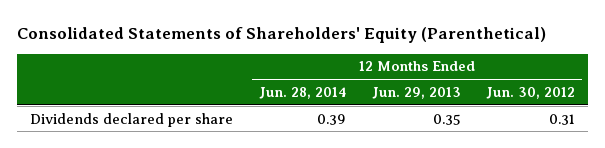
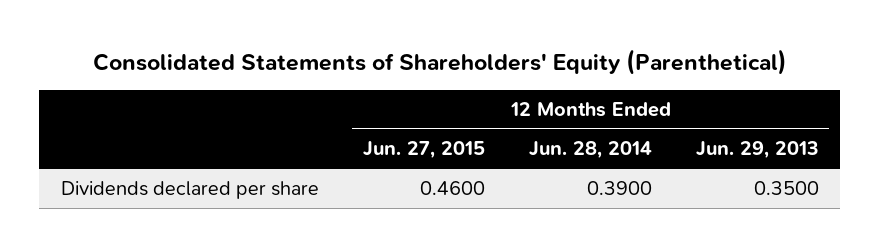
- | 12 Months Ended Jun. 28, 2014 | 12 Months Ended Jun. 29, 2013 | 12 Months Ended Jun. 30, 2012
+ | 12 Months Ended Jun. 27, 2015 | 12 Months Ended Jun. 28, 2014 | 12 Months Ended Jun. 29, 2013
- Dividends declared per share | 0.39 | 0.35 | 0.31
+ Dividends declared per share | 0.4600 | 0.3900 | 0.3500

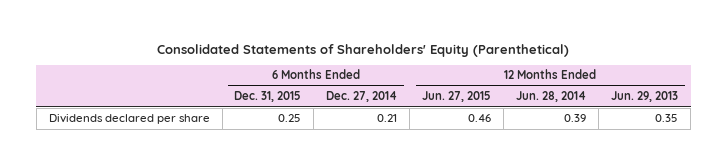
- | 12 Months Ended Jun. 27, 2015 | 12 Months Ended Jun. 28, 2014 | 12 Months Ended Jun. 29, 2013
+ | 6 Months Ended Dec. 31, 2015 | 6 Months Ended Dec. 27, 2014 | 12 Months Ended Jun. 27, 2015 | 12 Months Ended Jun. 28, 2014 | 12 Months Ended Jun. 29, 2013
- Dividends declared per share | 0.4600 | 0.3900 | 0.3500
+ Dividends declared per share | 0.25 | 0.21 | 0.46 | 0.39 | 0.35

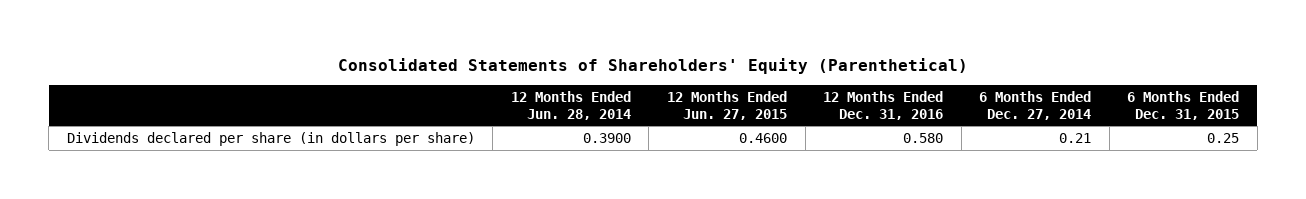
- | 6 Months Ended Dec. 31, 2015 | 6 Months Ended Dec. 27, 2014 | 12 Months Ended Jun. 27, 2015 | 12 Months Ended Jun. 28, 2014 | 12 Months Ended Jun. 29, 2013
+ | 12 Months Ended Jun. 28, 2014 | 12 Months Ended Jun. 27, 2015 | 12 Months Ended Dec. 31, 2016 | 6 Months Ended Dec. 27, 2014 | 6 Months Ended Dec. 31, 2015
- Dividends declared per share | 0.25 | 0.21 | 0.46 | 0.39 | 0.35
+ Dividends declared per share (in dollars per share) | 0.3900 | 0.4600 | 0.580 | 0.21 | 0.25

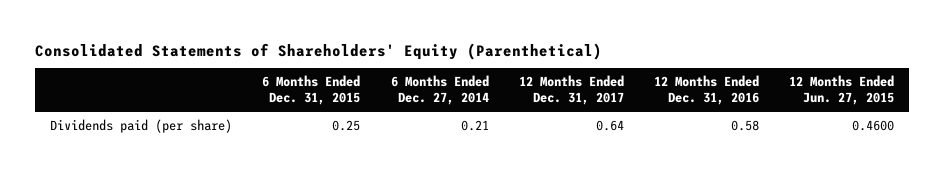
- | 12 Months Ended Jun. 28, 2014 | 12 Months Ended Jun. 27, 2015 | 12 Months Ended Dec. 31, 2016 | 6 Months Ended Dec. 27, 2014 | 6 Months Ended Dec. 31, 2015
+ | 6 Months Ended Dec. 31, 2015 | 6 Months Ended Dec. 27, 2014 | 12 Months Ended Dec. 31, 2017 | 12 Months Ended Dec. 31, 2016 | 12 Months Ended Jun. 27, 2015
- Dividends declared per share (in dollars per share) | 0.3900 | 0.4600 | 0.580 | 0.21 | 0.25
+ Dividends paid (per share) | 0.25 | 0.21 | 0.64 | 0.58 | 0.4600

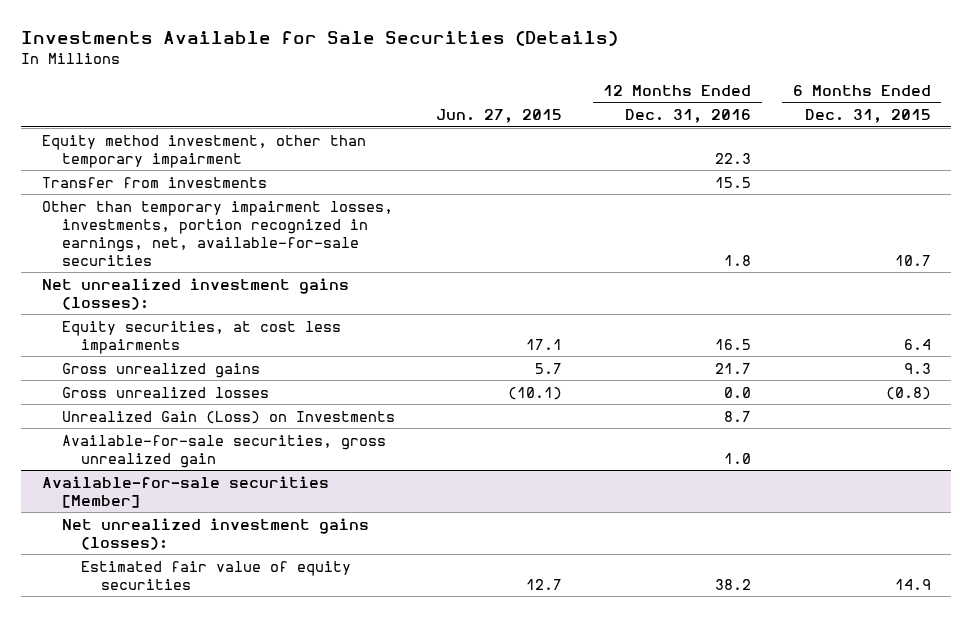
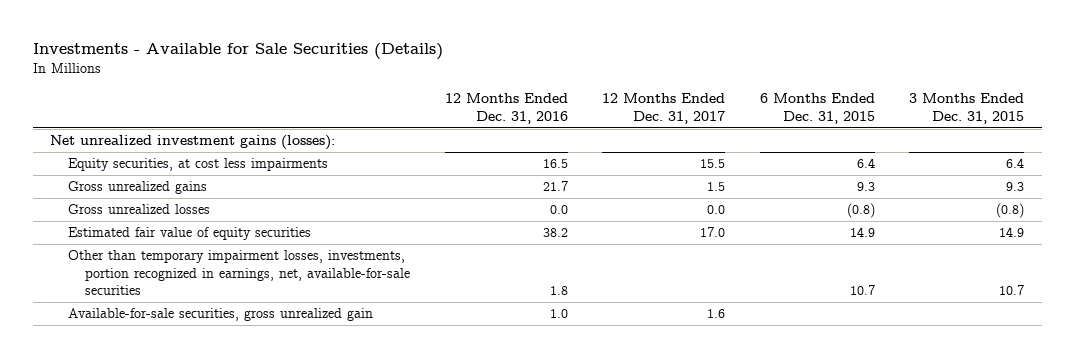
- Investments Available for Sale Securities (Details)
+ Investments - Available for Sale Securities (Details)
- | Jun. 27, 2015 | 12 Months Ended Dec. 31, 2016 | 6 Months Ended Dec. 31, 2015
+ | 12 Months Ended Dec. 31, 2016 | 12 Months Ended Dec. 31, 2017 | 6 Months Ended Dec. 31, 2015 | 3 Months Ended Dec. 31, 2015
- Equity method investment, other than temporary impairment | | 22.3 |
- Transfer from investments | | 15.5 |
- Unrealized Gain (Loss) on Investments | | 8.7 |
- Available-for-sale securities [Member]
- Net unrealized investment gains (losses):
moved down: Other than temporary impairment losses, investments, portion recognized in earnings, net, available-for-sale securities | 1.8 | | 10.7 | 10.7
moved down: Available-for-sale securities, gross unrealized gain | 1.0 | 1.6 | |

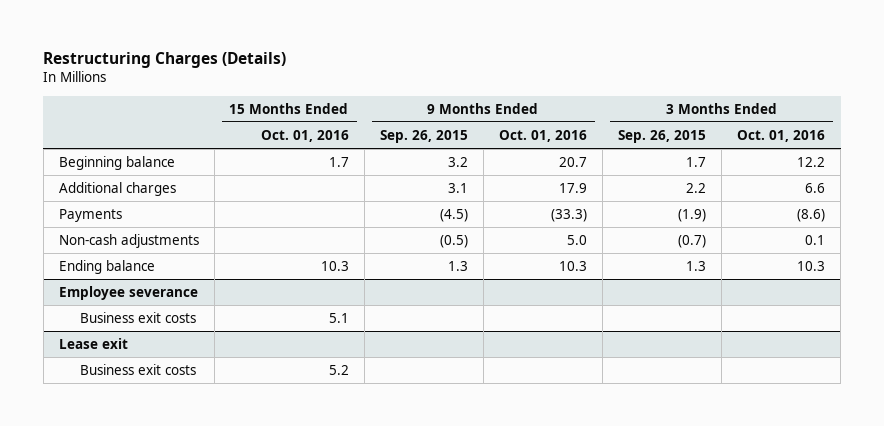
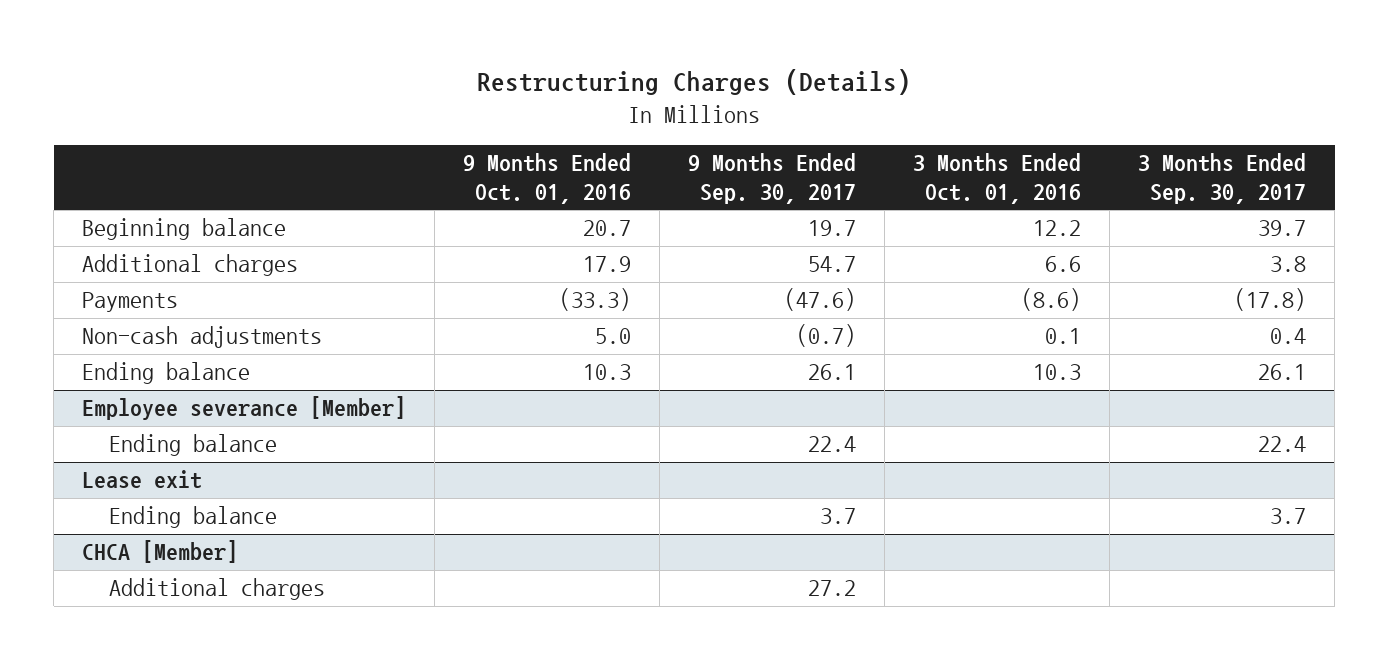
- | 15 Months Ended Oct. 01, 2016 | 9 Months Ended Sep. 26, 2015 | 9 Months Ended Oct. 01, 2016 | 3 Months Ended Sep. 26, 2015 | 3 Months Ended Oct. 01, 2016
+ | 9 Months Ended Oct. 01, 2016 | 9 Months Ended Sep. 30, 2017 | 3 Months Ended Oct. 01, 2016 | 3 Months Ended Sep. 30, 2017
- Employee severance
- Business exit costs | 5.1 | | | |
+ Employee severance [Member]
+ Ending balance | | 22.4 | | 22.4
@ Lease exit
- Business exit costs | 5.2 | | | |
+ Ending balance | | 3.7 | | 3.7
+ CHCA [Member]
+ Additional charges | | 27.2 | |

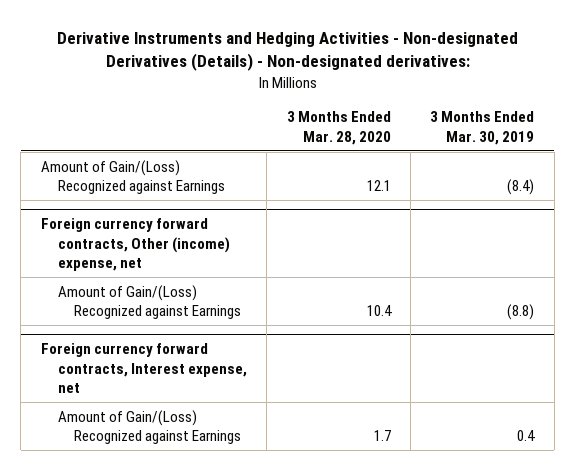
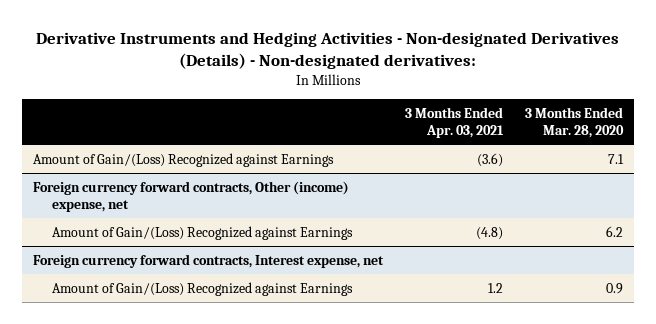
- | 3 Months Ended Mar. 28, 2020 | 3 Months Ended Mar. 30, 2019
+ | 3 Months Ended Apr. 03, 2021 | 3 Months Ended Mar. 28, 2020
- Amount of Gain/(Loss) Recognized against Earnings | 12.1 | (8.4)
+ Amount of Gain/(Loss) Recognized against Earnings | (3.6) | 7.1
@ Foreign currency forward contracts, Other (income) expense, net
- Amount of Gain/(Loss) Recognized against Earnings | 10.4 | (8.8)
+ Amount of Gain/(Loss) Recognized against Earnings | (4.8) | 6.2
@ Foreign currency forward contracts, Interest expense, net
- Amount of Gain/(Loss) Recognized against Earnings | 1.7 | 0.4
+ Amount of Gain/(Loss) Recognized against Earnings | 1.2 | 0.9

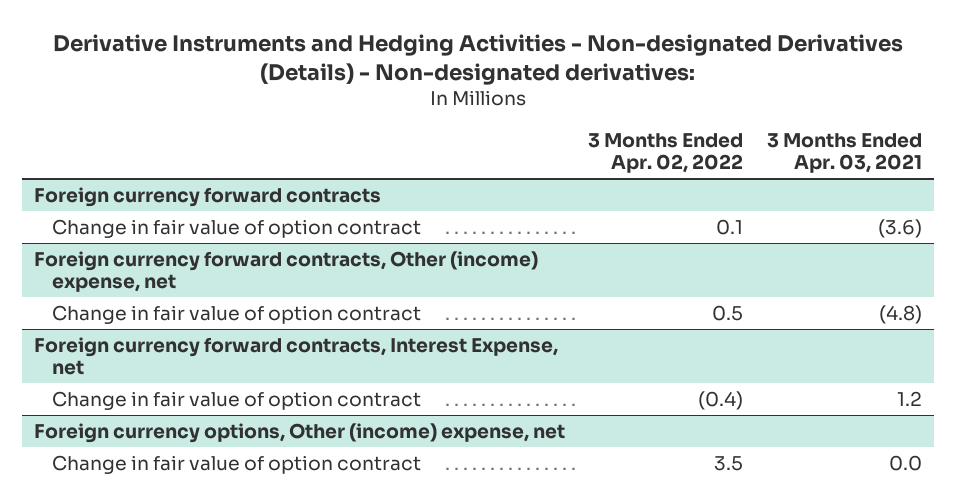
- | 3 Months Ended Apr. 03, 2021 | 3 Months Ended Mar. 28, 2020
+ | 3 Months Ended Apr. 02, 2022 | 3 Months Ended Apr. 03, 2021
- Amount of Gain/(Loss) Recognized against Earnings | (3.6) | 7.1
+ Foreign currency forward contracts
+ Change in fair value of option contract | 0.1 | (3.6)
@ Foreign currency forward contracts, Other (income) expense, net
- Amount of Gain/(Loss) Recognized against Earnings | (4.8) | 6.2
- Foreign currency forward contracts, Interest expense, net
- Amount of Gain/(Loss) Recognized against Earnings | 1.2 | 0.9
@ Foreign currency forward contracts, Other (income) expense, net
+ Change in fair value of option contract | 0.5 | (4.8)
+ Foreign currency forward contracts, Interest Expense, net
+ Change in fair value of option contract | (0.4) | 1.2
+ Foreign currency options, Other (income) expense, net
+ Change in fair value of option contract | 3.5 | 0.0

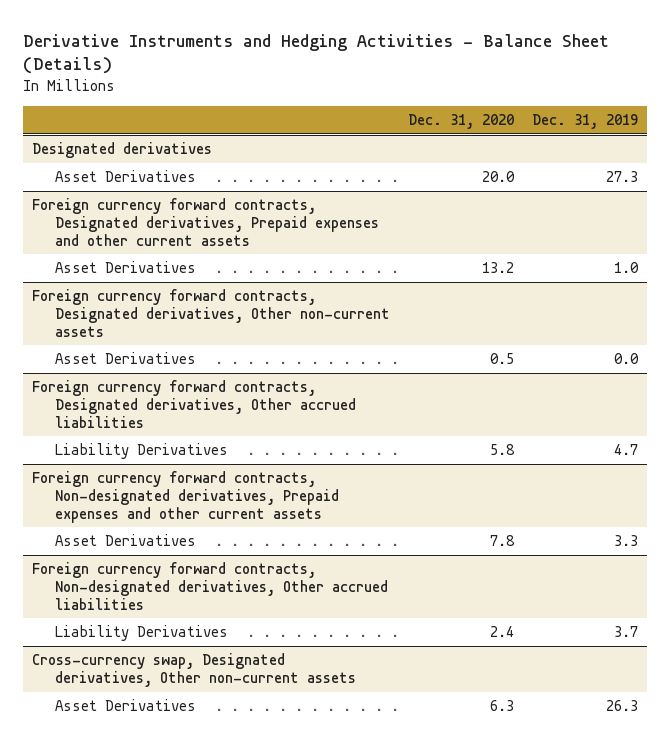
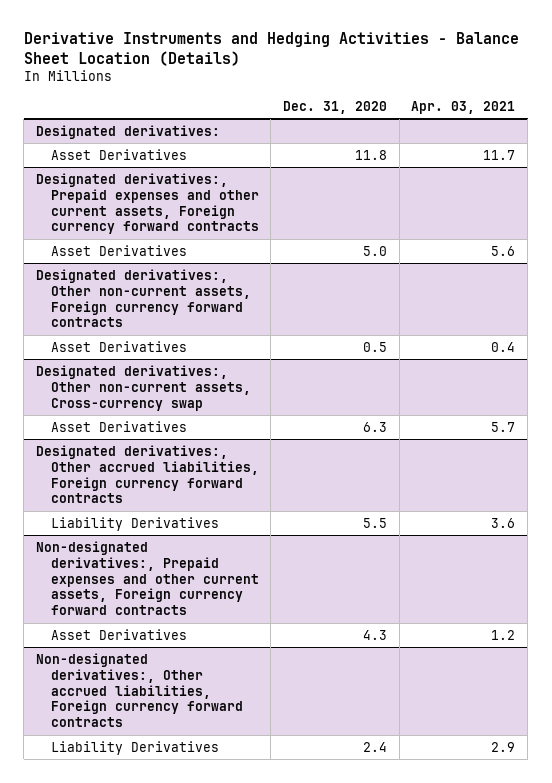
- Derivative Instruments and Hedging Activities - Balance Sheet (Details)
+ Derivative Instruments and Hedging Activities - Balance Sheet Location (Details)
- | Dec. 31, 2020 | Dec. 31, 2019
+ | Dec. 31, 2020 | Apr. 03, 2021
- Designated derivatives
- Asset Derivatives | 20.0 | 27.3
- Foreign currency forward contracts, Designated derivatives, Prepaid expenses and other current assets
- Asset Derivatives | 13.2 | 1.0
- Foreign currency forward contracts, Designated derivatives, Other non-current assets
+ Designated derivatives:
+ Asset Derivatives | 11.8 | 11.7
+ Designated derivatives:, Prepaid expenses and other current assets, Foreign currency forward contracts
+ Asset Derivatives | 5.0 | 5.6
+ Designated derivatives:, Other non-current assets, Foreign currency forward contracts
- Foreign currency forward contracts, Designated derivatives, Other accrued liabilities
- Liability Derivatives | 5.8 | 4.7
- Foreign currency forward contracts, Non-designated derivatives, Prepaid expenses and other current assets
- Asset Derivatives | 7.8 | 3.3
- Foreign currency forward contracts, Non-designated derivatives, Other accrued liabilities
- Liability Derivatives | 2.4 | 3.7
- Cross-currency swap, Designated derivatives, Other non-current assets
+ Designated derivatives:, Other non-current assets, Cross-currency swap
+ Designated derivatives:, Other accrued liabilities, Foreign currency forward contracts
+ Liability Derivatives | 5.5 | 3.6
+ Non-designated derivatives:, Prepaid expenses and other current assets, Foreign currency forward contracts
+ Asset Derivatives | 4.3 | 1.2
+ Non-designated derivatives:, Other accrued liabilities, Foreign currency forward contracts
+ Liability Derivatives | 2.4 | 2.9

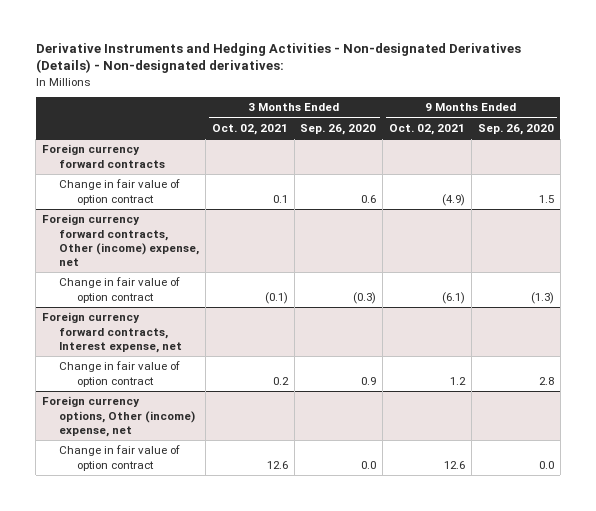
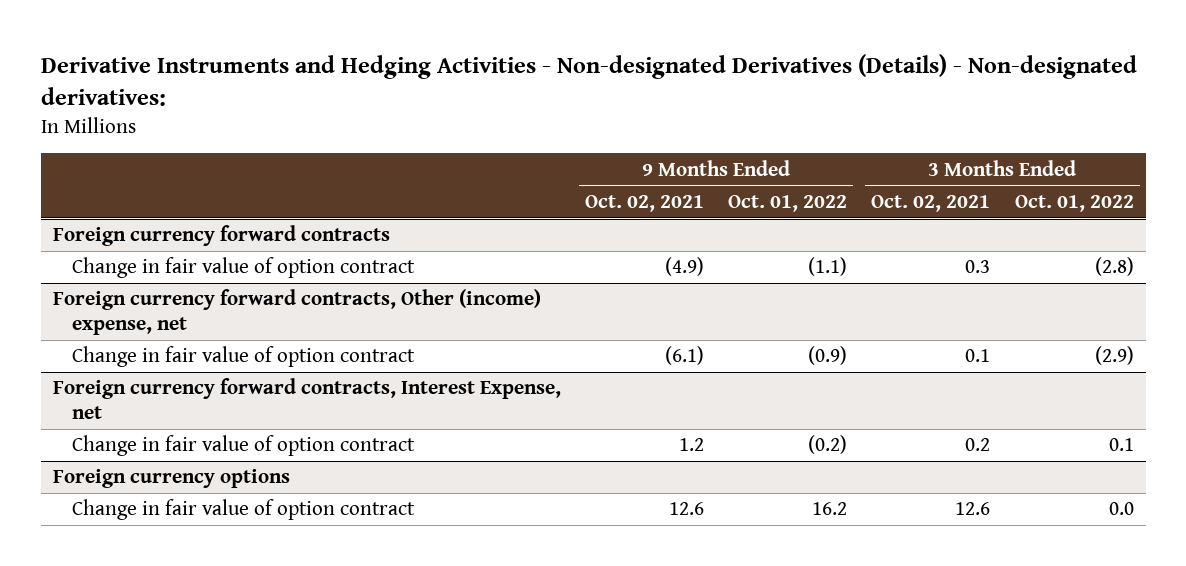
- | 3 Months Ended Oct. 02, 2021 | 3 Months Ended Sep. 26, 2020 | 9 Months Ended Oct. 02, 2021 | 9 Months Ended Sep. 26, 2020
+ | 9 Months Ended Oct. 02, 2021 | 9 Months Ended Oct. 01, 2022 | 3 Months Ended Oct. 02, 2021 | 3 Months Ended Oct. 01, 2022
@ Foreign currency forward contracts
- Change in fair value of option contract | 0.1 | 0.6 | (4.9) | 1.5
+ Change in fair value of option contract | (4.9) | (1.1) | 0.3 | (2.8)
@ Foreign currency forward contracts, Other (income) expense, net
- Change in fair value of option contract | (0.1) | (0.3) | (6.1) | (1.3)
- Foreign currency forward contracts, Interest expense, net
@ Foreign currency forward contracts, Other (income) expense, net
+ Change in fair value of option contract | (6.1) | (0.9) | 0.1 | (2.9)
+ Foreign currency forward contracts, Interest Expense, net
- Foreign currency options, Other (income) expense, net
+ Foreign currency options

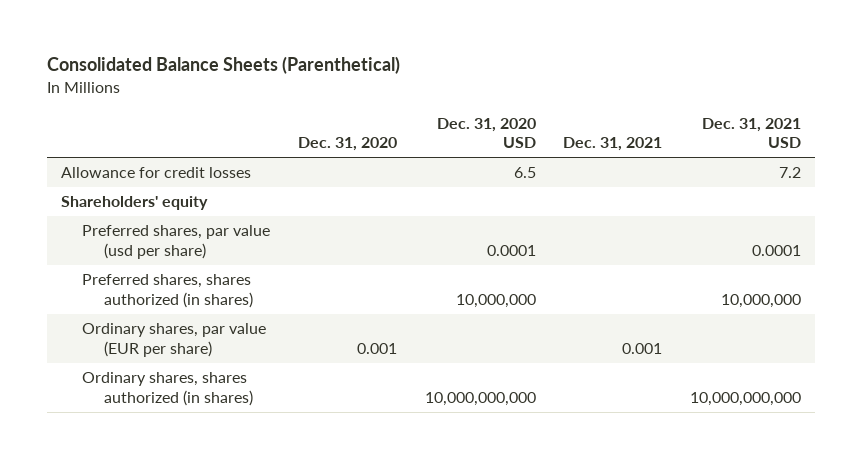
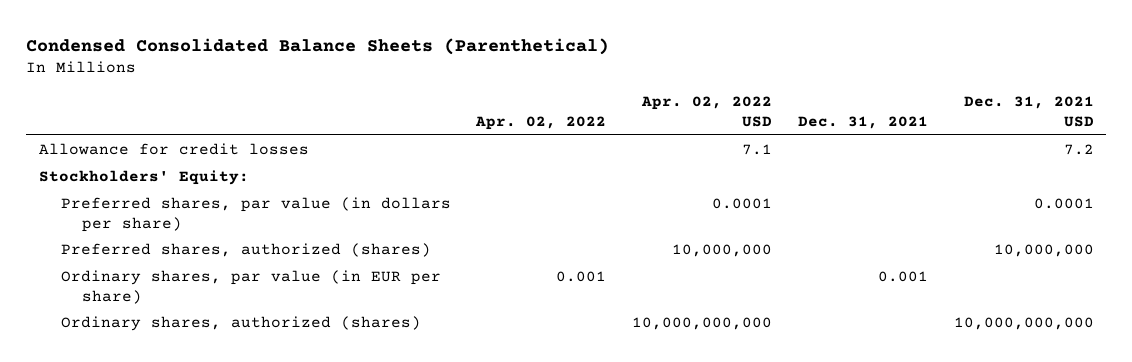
- Consolidated Balance Sheets (Parenthetical)
+ Condensed Consolidated Balance Sheets (Parenthetical)
- | Dec. 31, 2020 | Dec. 31, 2020 USD | Dec. 31, 2021 | Dec. 31, 2021 USD
+ | Apr. 02, 2022 | Apr. 02, 2022 USD | Dec. 31, 2021 | Dec. 31, 2021 USD
- Shareholders' equity
- Preferred shares, par value (usd per share) | | 0.0001 | | 0.0001
- Preferred shares, shares authorized (in shares) | | 10,000,000 | | 10,000,000
- Ordinary shares, par value (EUR per share) | 0.001 | | 0.001 |
- Ordinary shares, shares authorized (in shares) | | 10,000,000,000 | | 10,000,000,000
+ Stockholders' Equity:
+ Preferred shares, par value (in dollars per share) | | 0.0001 | | 0.0001
+ Preferred shares, authorized (shares) | | 10,000,000 | | 10,000,000
+ Ordinary shares, par value (in EUR per share) | 0.001 | | 0.001 |
+ Ordinary shares, authorized (shares) | | 10,000,000,000 | | 10,000,000,000

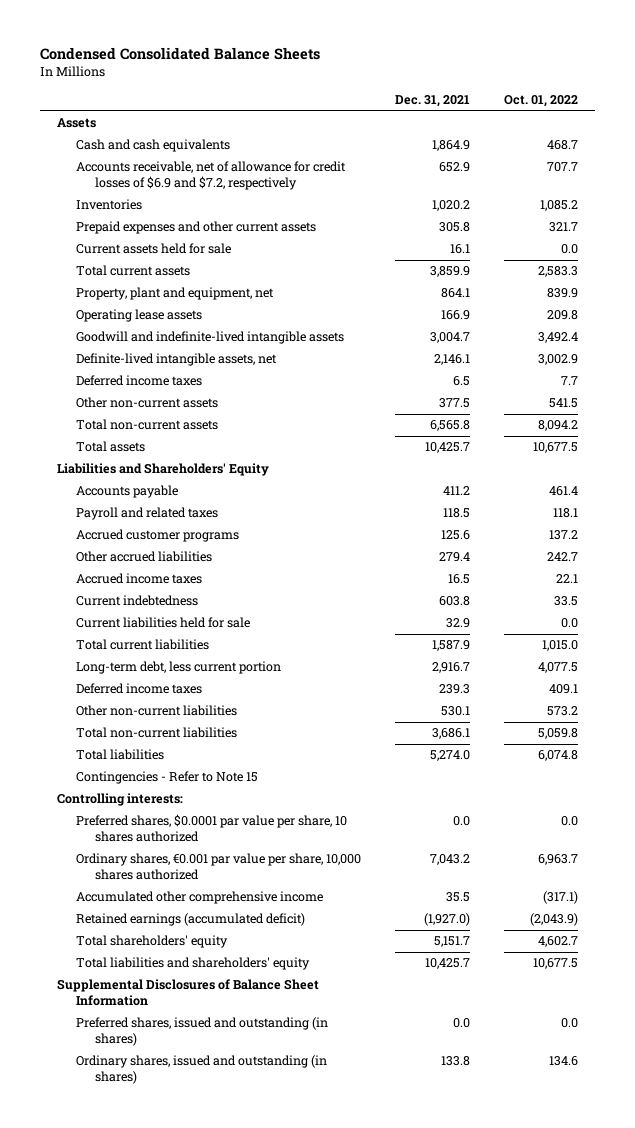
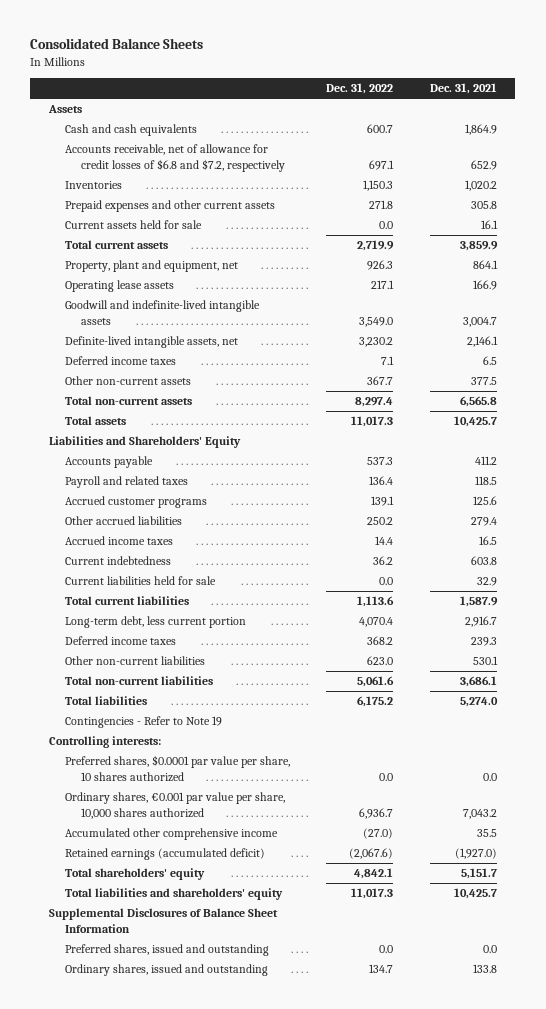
- Condensed Consolidated Balance Sheets
+ Consolidated Balance Sheets
- | Dec. 31, 2021 | Oct. 01, 2022
+ | Dec. 31, 2022 | Dec. 31, 2021
- Accounts receivable, net of allowance for credit losses of $6.9 and $7.2, respectively | 652.9 | 707.7
+ Accounts receivable, net of allowance for credit losses of $6.8 and $7.2, respectively | 697.1 | 652.9
- Contingencies - Refer to Note 15
+ Contingencies - Refer to Note 19
- Preferred shares, issued and outstanding (in shares) | 0.0 | 0.0
- Ordinary shares, issued and outstanding (in shares) | 133.8 | 134.6
+ Preferred shares, issued and outstanding | 0.0 | 0.0
+ Ordinary shares, issued and outstanding | 134.7 | 133.8

